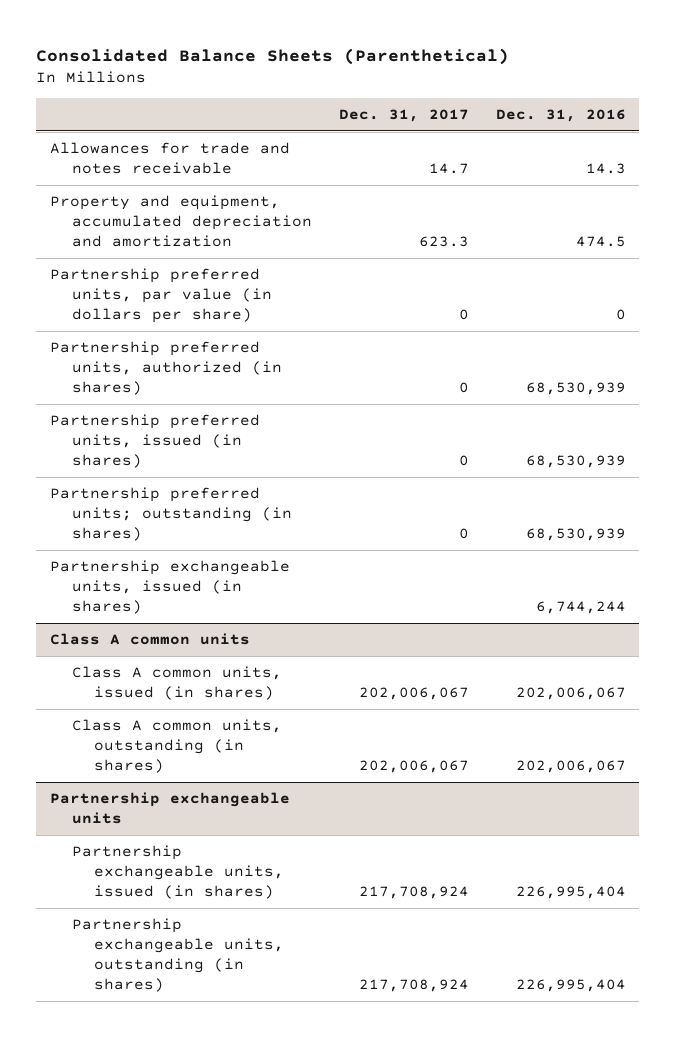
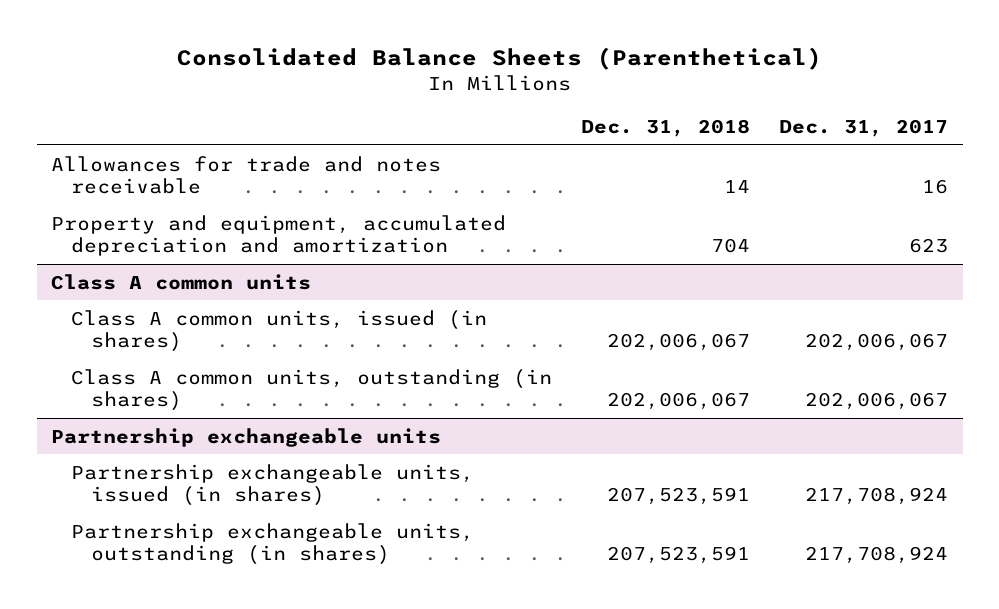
- | Dec. 31, 2017 | Dec. 31, 2016
+ | Dec. 31, 2018 | Dec. 31, 2017
- Allowances for trade and notes receivable | 14.7 | 14.3
- Property and equipment, accumulated depreciation and amortization | 623.3 | 474.5
- Partnership preferred units, par value (in dollars per share) | 0 | 0
- Partnership preferred units, authorized (in shares) | 0 | 68,530,939
- Partnership preferred units, issued (in shares) | 0 | 68,530,939
- Partnership preferred units; outstanding (in shares) | 0 | 68,530,939
- Partnership exchangeable units, issued (in shares) | | 6,744,244
+ Allowances for trade and notes receivable | 14 | 16
+ Property and equipment, accumulated depreciation and amortization | 704 | 623

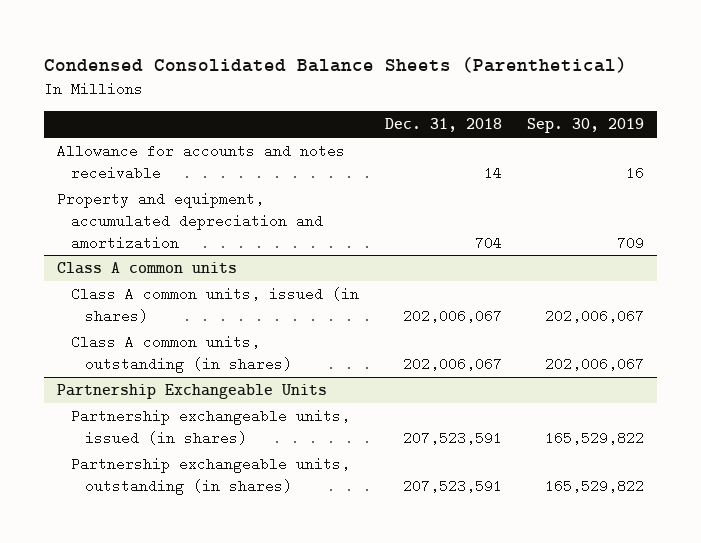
- Consolidated Balance Sheets (Parenthetical)
+ Condensed Consolidated Balance Sheets (Parenthetical)
- | Dec. 31, 2018 | Dec. 31, 2017
+ | Dec. 31, 2018 | Sep. 30, 2019
- Allowances for trade and notes receivable | 14 | 16
+ Allowance for accounts and notes receivable | 14 | 16
- Partnership exchangeable units
+ Partnership Exchangeable Units

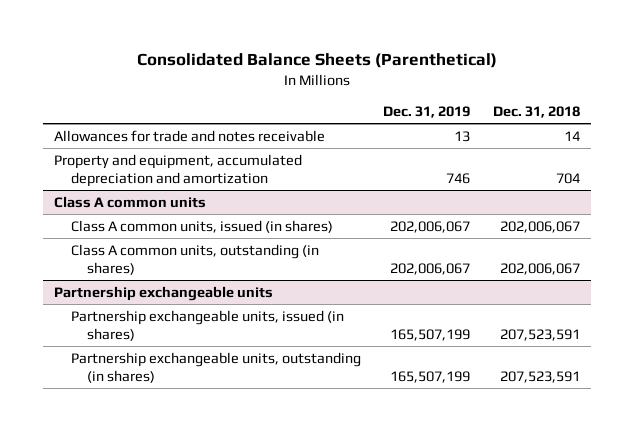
- Condensed Consolidated Balance Sheets (Parenthetical)
+ Consolidated Balance Sheets (Parenthetical)
- | Dec. 31, 2018 | Sep. 30, 2019
+ | Dec. 31, 2019 | Dec. 31, 2018
- Allowance for accounts and notes receivable | 14 | 16
+ Allowances for trade and notes receivable | 13 | 14
- Partnership Exchangeable Units
+ Partnership exchangeable units

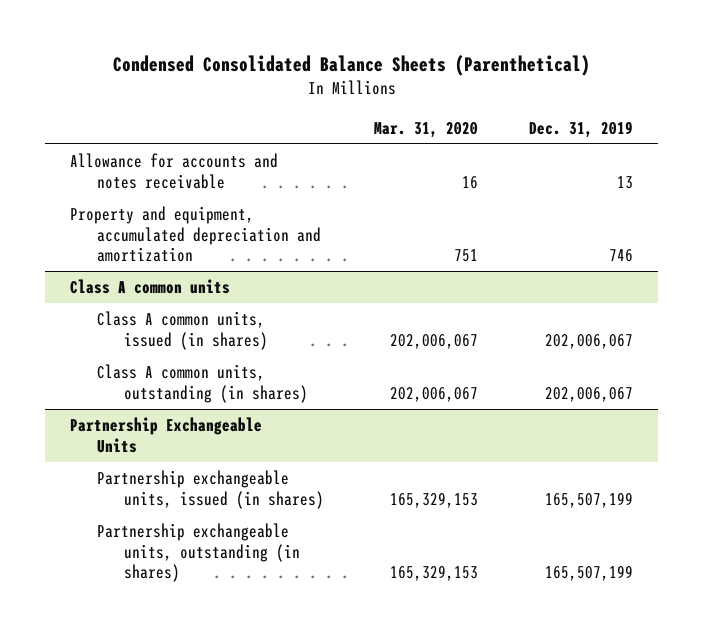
- Consolidated Balance Sheets (Parenthetical)
+ Condensed Consolidated Balance Sheets (Parenthetical)
- | Dec. 31, 2019 | Dec. 31, 2018
+ | Mar. 31, 2020 | Dec. 31, 2019
- Allowances for trade and notes receivable | 13 | 14
+ Allowance for accounts and notes receivable | 16 | 13
- Partnership exchangeable units
+ Partnership Exchangeable Units

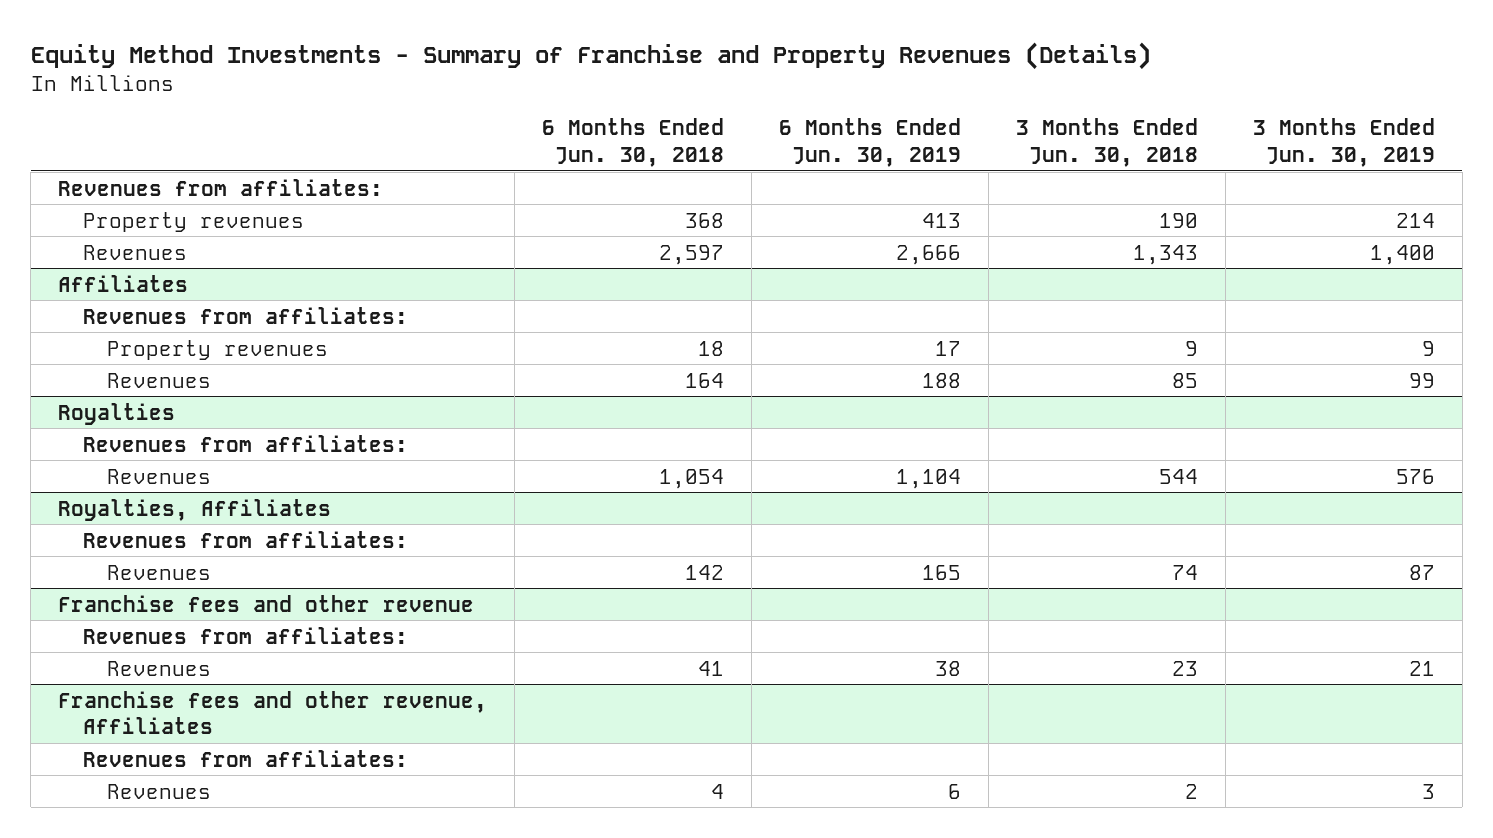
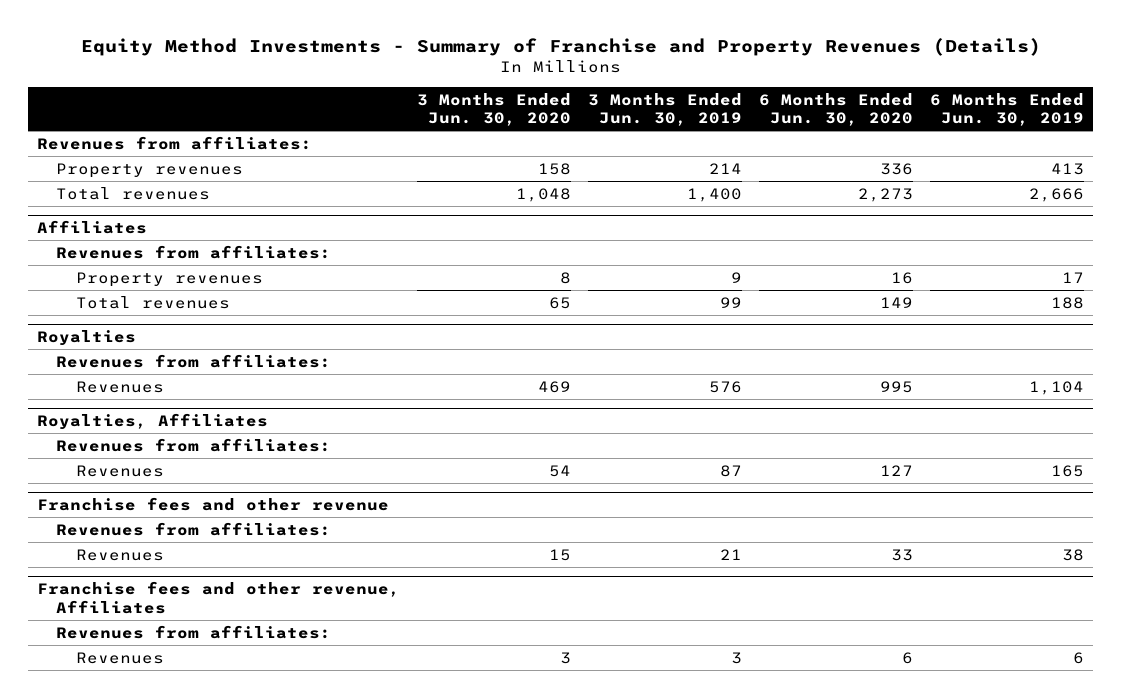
- | 6 Months Ended Jun. 30, 2018 | 6 Months Ended Jun. 30, 2019 | 3 Months Ended Jun. 30, 2018 | 3 Months Ended Jun. 30, 2019
+ | 3 Months Ended Jun. 30, 2020 | 3 Months Ended Jun. 30, 2019 | 6 Months Ended Jun. 30, 2020 | 6 Months Ended Jun. 30, 2019
- Revenues | 2,597 | 2,666 | 1,343 | 1,400
+ Total revenues | 1,048 | 1,400 | 2,273 | 2,666
@ Affiliates
- Revenues | 164 | 188 | 85 | 99
+ Total revenues | 65 | 99 | 149 | 188

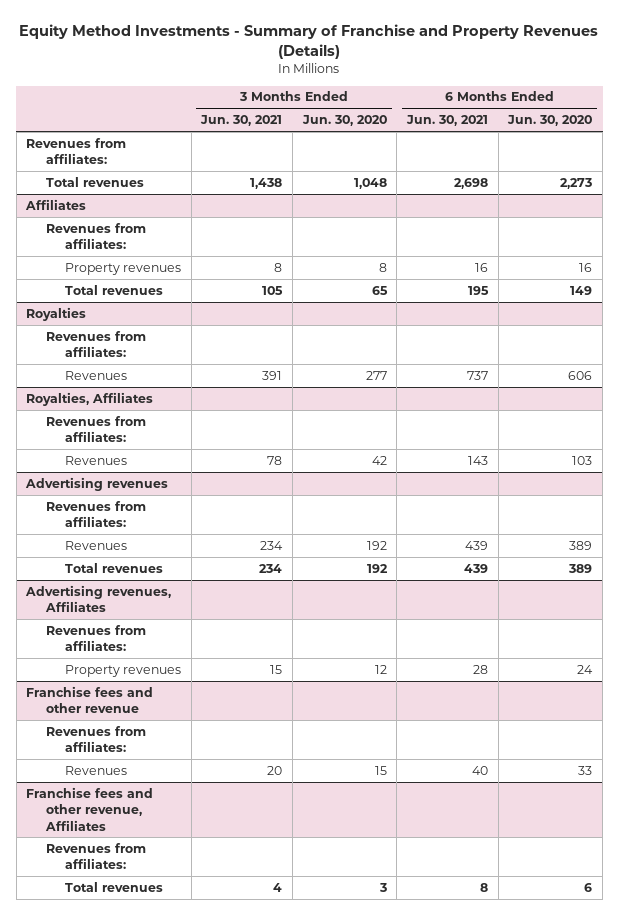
- | 3 Months Ended Jun. 30, 2020 | 3 Months Ended Jun. 30, 2019 | 6 Months Ended Jun. 30, 2020 | 6 Months Ended Jun. 30, 2019
+ | 3 Months Ended Jun. 30, 2021 | 3 Months Ended Jun. 30, 2020 | 6 Months Ended Jun. 30, 2021 | 6 Months Ended Jun. 30, 2020
- Property revenues | 158 | 214 | 336 | 413
@ Royalties
- Revenues | 469 | 576 | 995 | 1,104
+ Revenues | 391 | 277 | 737 | 606
@ Royalties, Affiliates
- Revenues | 54 | 87 | 127 | 165
+ Revenues | 78 | 42 | 143 | 103
+ Advertising revenues
+ Revenues from affiliates:
+ Revenues | 234 | 192 | 439 | 389
+ Total revenues | 234 | 192 | 439 | 389
+ Advertising revenues, Affiliates
+ Revenues from affiliates:
+ Property revenues | 15 | 12 | 28 | 24
@ Franchise fees and other revenue, Affiliates
- Revenues | 3 | 3 | 6 | 6
+ Total revenues | 4 | 3 | 8 | 6

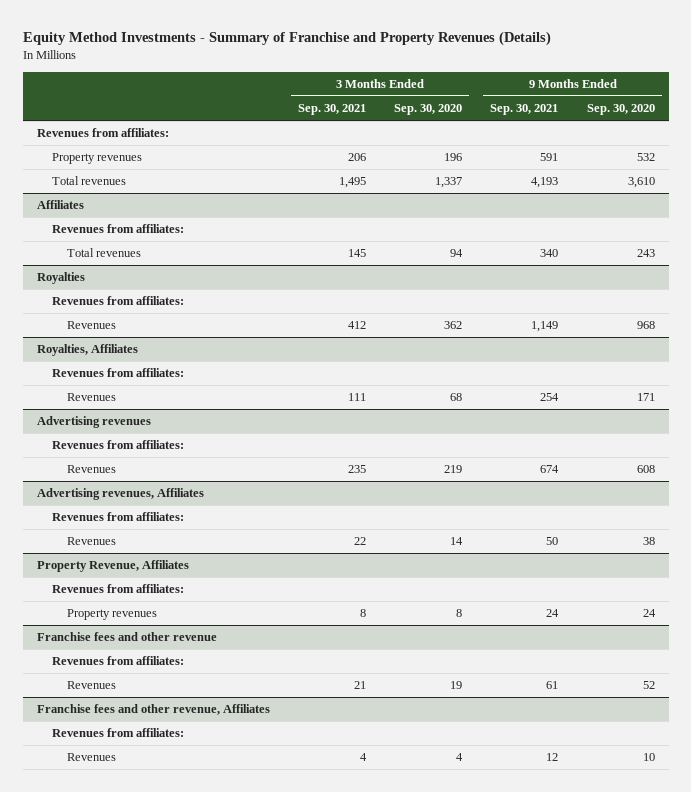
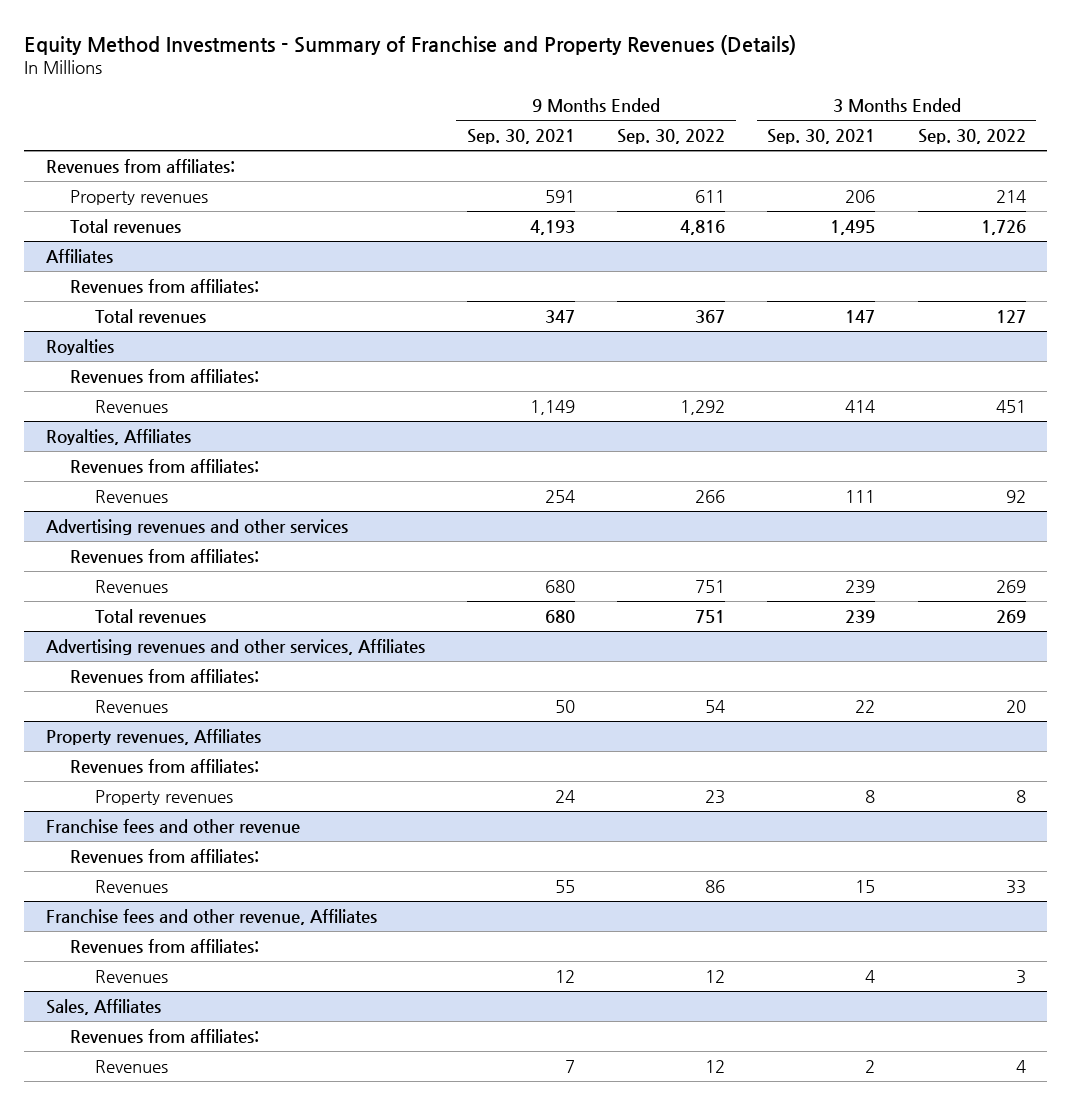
- | 3 Months Ended Sep. 30, 2021 | 3 Months Ended Sep. 30, 2020 | 9 Months Ended Sep. 30, 2021 | 9 Months Ended Sep. 30, 2020
+ | 9 Months Ended Sep. 30, 2021 | 9 Months Ended Sep. 30, 2022 | 3 Months Ended Sep. 30, 2021 | 3 Months Ended Sep. 30, 2022
@ Affiliates
- Total revenues | 145 | 94 | 340 | 243
+ Total revenues | 347 | 367 | 147 | 127
@ Royalties
- Revenues | 412 | 362 | 1,149 | 968
+ Revenues | 1,149 | 1,292 | 414 | 451
- Advertising revenues
+ Advertising revenues and other services
- Revenues | 235 | 219 | 674 | 608
- Advertising revenues, Affiliates
+ Revenues | 680 | 751 | 239 | 269
+ Total revenues | 680 | 751 | 239 | 269
+ Advertising revenues and other services, Affiliates
- Property Revenue, Affiliates
+ Property revenues, Affiliates
@ Franchise fees and other revenue
- Revenues | 21 | 19 | 61 | 52
+ Revenues | 55 | 86 | 15 | 33
+ Sales, Affiliates
+ Revenues from affiliates:
+ Revenues | 7 | 12 | 2 | 4

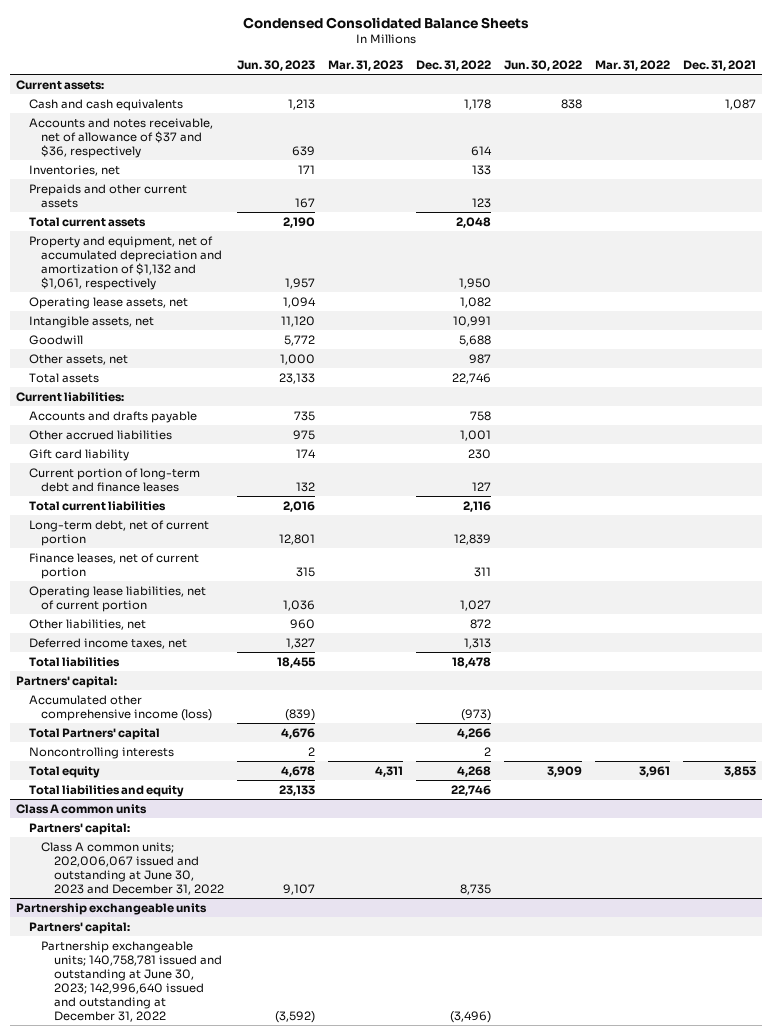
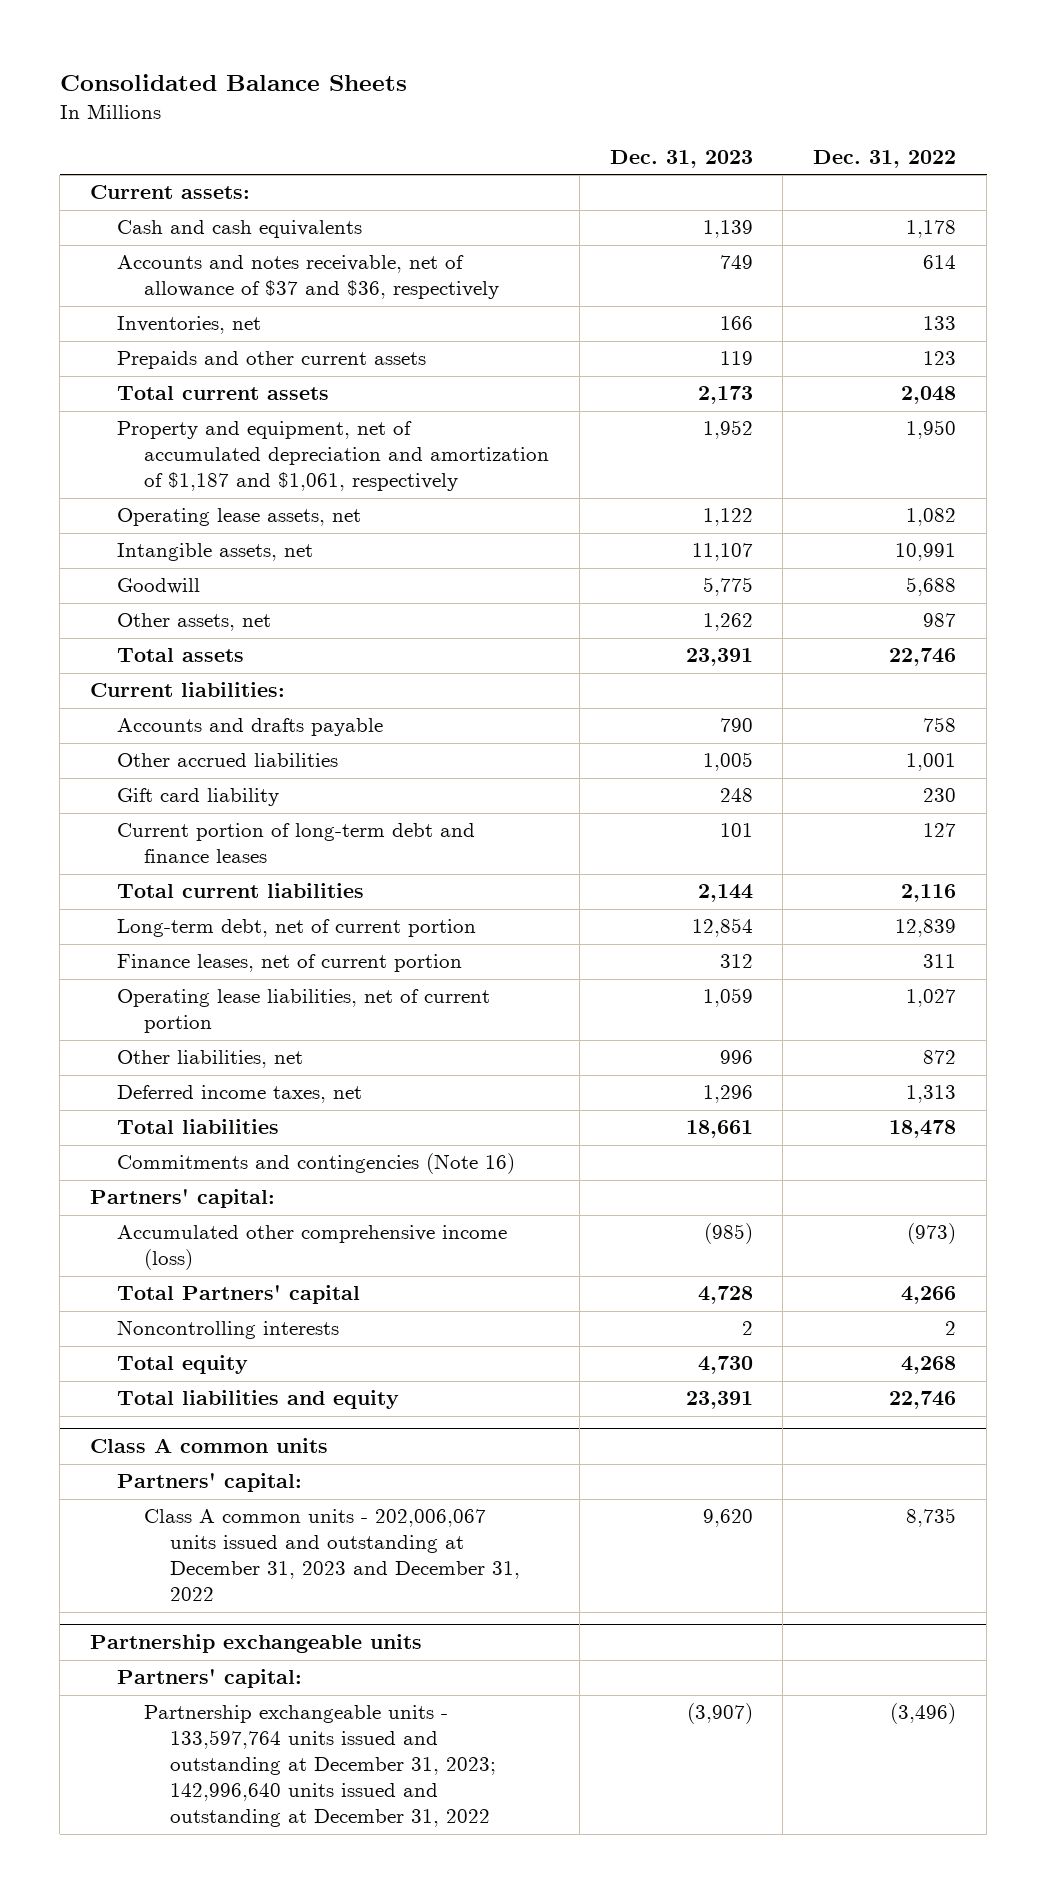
- Condensed Consolidated Balance Sheets
+ Consolidated Balance Sheets
- | Jun. 30, 2023 | Mar. 31, 2023 | Dec. 31, 2022 | Jun. 30, 2022 | Mar. 31, 2022 | Dec. 31, 2021
+ | Dec. 31, 2023 | Dec. 31, 2022
- Property and equipment, net of accumulated depreciation and amortization of $1,132 and $1,061, respectively | 1,957 | | 1,950 | | |
+ Property and equipment, net of accumulated depreciation and amortization of $1,187 and $1,061, respectively | 1,952 | 1,950
+ Commitments and contingencies (Note 16)
@ Class A common units
- Class A common units; 202,006,067 issued and outstanding at June 30, 2023 and December 31, 2022 | 9,107 | | 8,735 | | |
+ Class A common units - 202,006,067 units issued and outstanding at December 31, 2023 and December 31, 2022 | 9,620 | 8,735
@ Partnership exchangeable units
- Partnership exchangeable units; 140,758,781 issued and outstanding at June 30, 2023; 142,996,640 issued and outstanding at December 31, 2022 | (3,592) | | (3,496) | | |
+ Partnership exchangeable units - 133,597,764 units issued and outstanding at December 31, 2023; 142,996,640 units issued and outstanding at December 31, 2022 | (3,907) | (3,496)

